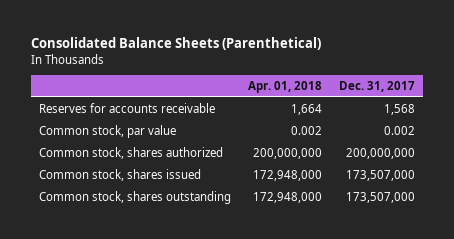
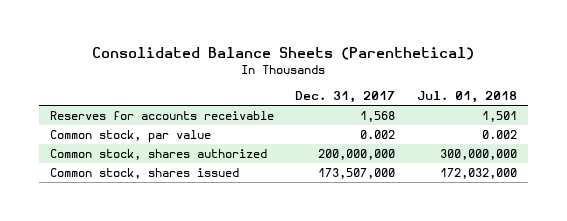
- | Apr. 01, 2018 | Dec. 31, 2017
+ | Dec. 31, 2017 | Jul. 01, 2018
- Common stock, shares outstanding | 172,948,000 | 173,507,000

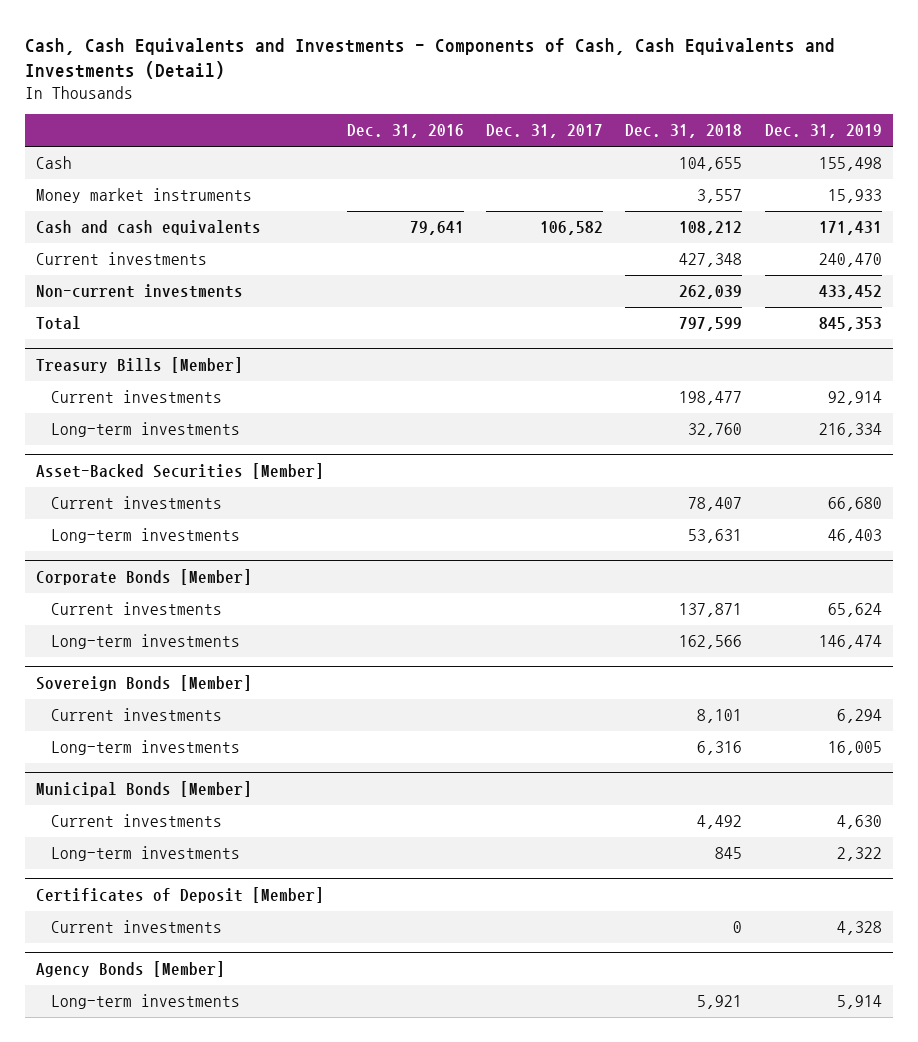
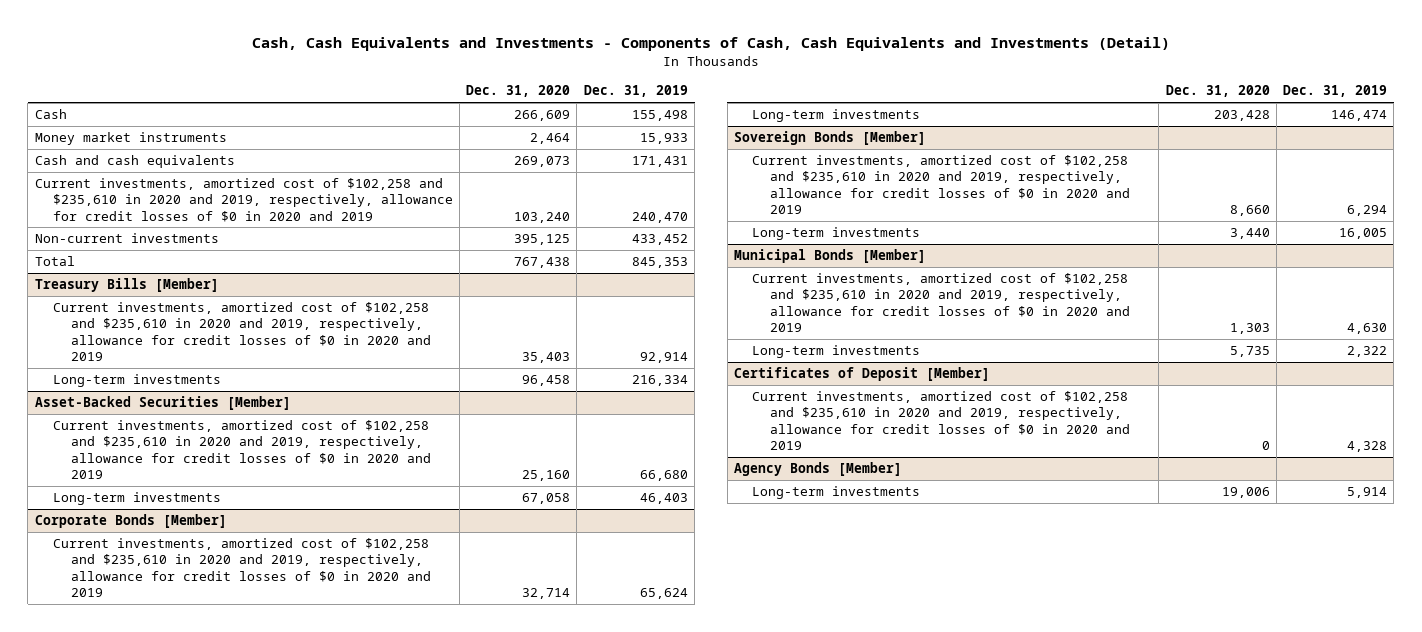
- | Dec. 31, 2016 | Dec. 31, 2017 | Dec. 31, 2018 | Dec. 31, 2019
+ | Dec. 31, 2020 | Dec. 31, 2019
- Current investments | | | 427,348 | 240,470
+ Current investments, amortized cost of $102,258 and $235,610 in 2020 and 2019, respectively, allowance for credit losses of $0 in 2020 and 2019 | 103,240 | 240,470
@ Treasury Bills [Member]
- Current investments | | | 198,477 | 92,914
+ Current investments, amortized cost of $102,258 and $235,610 in 2020 and 2019, respectively, allowance for credit losses of $0 in 2020 and 2019 | 35,403 | 92,914
@ Asset-Backed Securities [Member]
- Current investments | | | 78,407 | 66,680
+ Current investments, amortized cost of $102,258 and $235,610 in 2020 and 2019, respectively, allowance for credit losses of $0 in 2020 and 2019 | 25,160 | 66,680
@ Corporate Bonds [Member]
- Current investments | | | 137,871 | 65,624
+ Current investments, amortized cost of $102,258 and $235,610 in 2020 and 2019, respectively, allowance for credit losses of $0 in 2020 and 2019 | 32,714 | 65,624
@ Sovereign Bonds [Member]
- Current investments | | | 8,101 | 6,294
+ Current investments, amortized cost of $102,258 and $235,610 in 2020 and 2019, respectively, allowance for credit losses of $0 in 2020 and 2019 | 8,660 | 6,294
@ Municipal Bonds [Member]
- Current investments | | | 4,492 | 4,630
+ Current investments, amortized cost of $102,258 and $235,610 in 2020 and 2019, respectively, allowance for credit losses of $0 in 2020 and 2019 | 1,303 | 4,630
@ Certificates of Deposit [Member]
- Current investments | | | 0 | 4,328
+ Current investments, amortized cost of $102,258 and $235,610 in 2020 and 2019, respectively, allowance for credit losses of $0 in 2020 and 2019 | 0 | 4,328

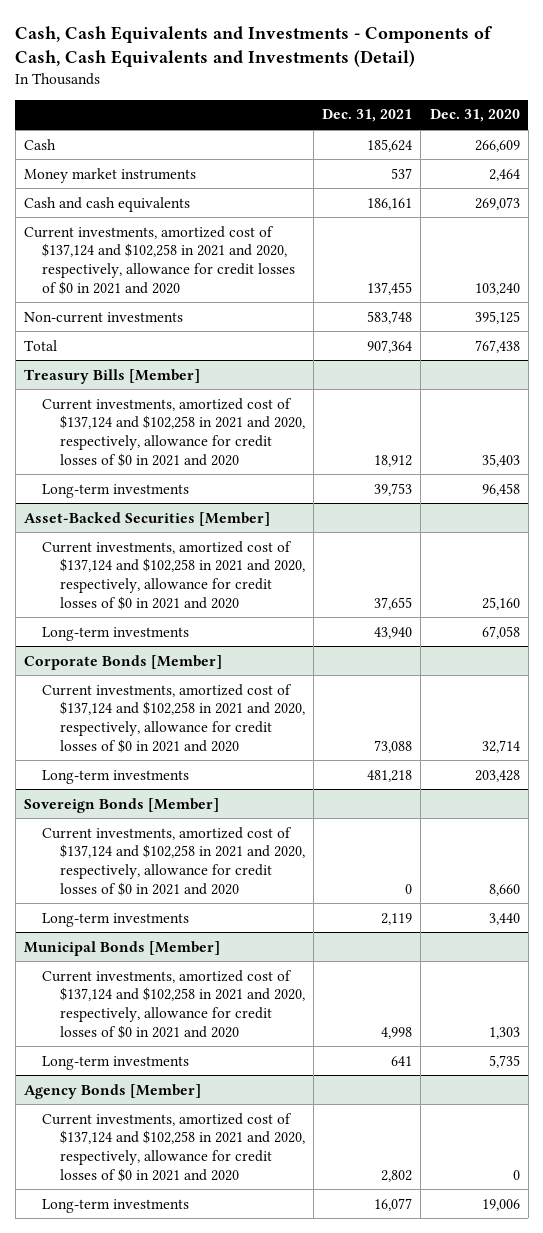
- | Dec. 31, 2020 | Dec. 31, 2019
+ | Dec. 31, 2021 | Dec. 31, 2020
- Current investments, amortized cost of $102,258 and $235,610 in 2020 and 2019, respectively, allowance for credit losses of $0 in 2020 and 2019 | 103,240 | 240,470
+ Current investments, amortized cost of $137,124 and $102,258 in 2021 and 2020, respectively, allowance for credit losses of $0 in 2021 and 2020 | 137,455 | 103,240
@ Treasury Bills [Member]
- Current investments, amortized cost of $102,258 and $235,610 in 2020 and 2019, respectively, allowance for credit losses of $0 in 2020 and 2019 | 35,403 | 92,914
+ Current investments, amortized cost of $137,124 and $102,258 in 2021 and 2020, respectively, allowance for credit losses of $0 in 2021 and 2020 | 18,912 | 35,403
@ Asset-Backed Securities [Member]
- Current investments, amortized cost of $102,258 and $235,610 in 2020 and 2019, respectively, allowance for credit losses of $0 in 2020 and 2019 | 25,160 | 66,680
+ Current investments, amortized cost of $137,124 and $102,258 in 2021 and 2020, respectively, allowance for credit losses of $0 in 2021 and 2020 | 37,655 | 25,160
@ Corporate Bonds [Member]
- Current investments, amortized cost of $102,258 and $235,610 in 2020 and 2019, respectively, allowance for credit losses of $0 in 2020 and 2019 | 32,714 | 65,624
+ Current investments, amortized cost of $137,124 and $102,258 in 2021 and 2020, respectively, allowance for credit losses of $0 in 2021 and 2020 | 73,088 | 32,714
@ Sovereign Bonds [Member]
- Current investments, amortized cost of $102,258 and $235,610 in 2020 and 2019, respectively, allowance for credit losses of $0 in 2020 and 2019 | 8,660 | 6,294
+ Current investments, amortized cost of $137,124 and $102,258 in 2021 and 2020, respectively, allowance for credit losses of $0 in 2021 and 2020 | 0 | 8,660
@ Municipal Bonds [Member]
- Current investments, amortized cost of $102,258 and $235,610 in 2020 and 2019, respectively, allowance for credit losses of $0 in 2020 and 2019 | 1,303 | 4,630
+ Current investments, amortized cost of $137,124 and $102,258 in 2021 and 2020, respectively, allowance for credit losses of $0 in 2021 and 2020 | 4,998 | 1,303
- Certificates of Deposit [Member]
- Current investments, amortized cost of $102,258 and $235,610 in 2020 and 2019, respectively, allowance for credit losses of $0 in 2020 and 2019 | 0 | 4,328
@ Agency Bonds [Member]
+ Current investments, amortized cost of $137,124 and $102,258 in 2021 and 2020, respectively, allowance for credit losses of $0 in 2021 and 2020 | 2,802 | 0

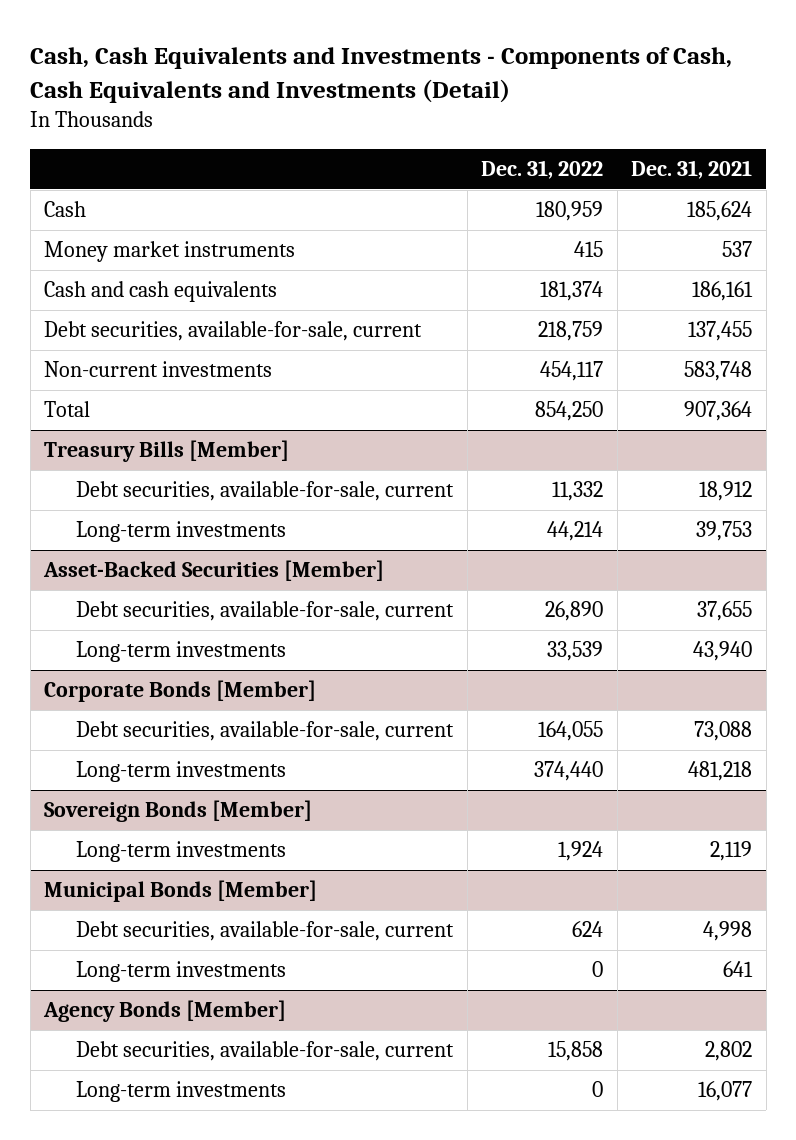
- | Dec. 31, 2021 | Dec. 31, 2020
+ | Dec. 31, 2022 | Dec. 31, 2021
- Current investments, amortized cost of $137,124 and $102,258 in 2021 and 2020, respectively, allowance for credit losses of $0 in 2021 and 2020 | 137,455 | 103,240
+ Debt securities, available-for-sale, current | 218,759 | 137,455
@ Treasury Bills [Member]
- Current investments, amortized cost of $137,124 and $102,258 in 2021 and 2020, respectively, allowance for credit losses of $0 in 2021 and 2020 | 18,912 | 35,403
+ Debt securities, available-for-sale, current | 11,332 | 18,912
@ Asset-Backed Securities [Member]
- Current investments, amortized cost of $137,124 and $102,258 in 2021 and 2020, respectively, allowance for credit losses of $0 in 2021 and 2020 | 37,655 | 25,160
+ Debt securities, available-for-sale, current | 26,890 | 37,655
@ Corporate Bonds [Member]
- Current investments, amortized cost of $137,124 and $102,258 in 2021 and 2020, respectively, allowance for credit losses of $0 in 2021 and 2020 | 73,088 | 32,714
+ Debt securities, available-for-sale, current | 164,055 | 73,088
@ Sovereign Bonds [Member]
- Current investments, amortized cost of $137,124 and $102,258 in 2021 and 2020, respectively, allowance for credit losses of $0 in 2021 and 2020 | 0 | 8,660
@ Municipal Bonds [Member]
- Current investments, amortized cost of $137,124 and $102,258 in 2021 and 2020, respectively, allowance for credit losses of $0 in 2021 and 2020 | 4,998 | 1,303
+ Debt securities, available-for-sale, current | 624 | 4,998
@ Agency Bonds [Member]
- Current investments, amortized cost of $137,124 and $102,258 in 2021 and 2020, respectively, allowance for credit losses of $0 in 2021 and 2020 | 2,802 | 0
+ Debt securities, available-for-sale, current | 15,858 | 2,802

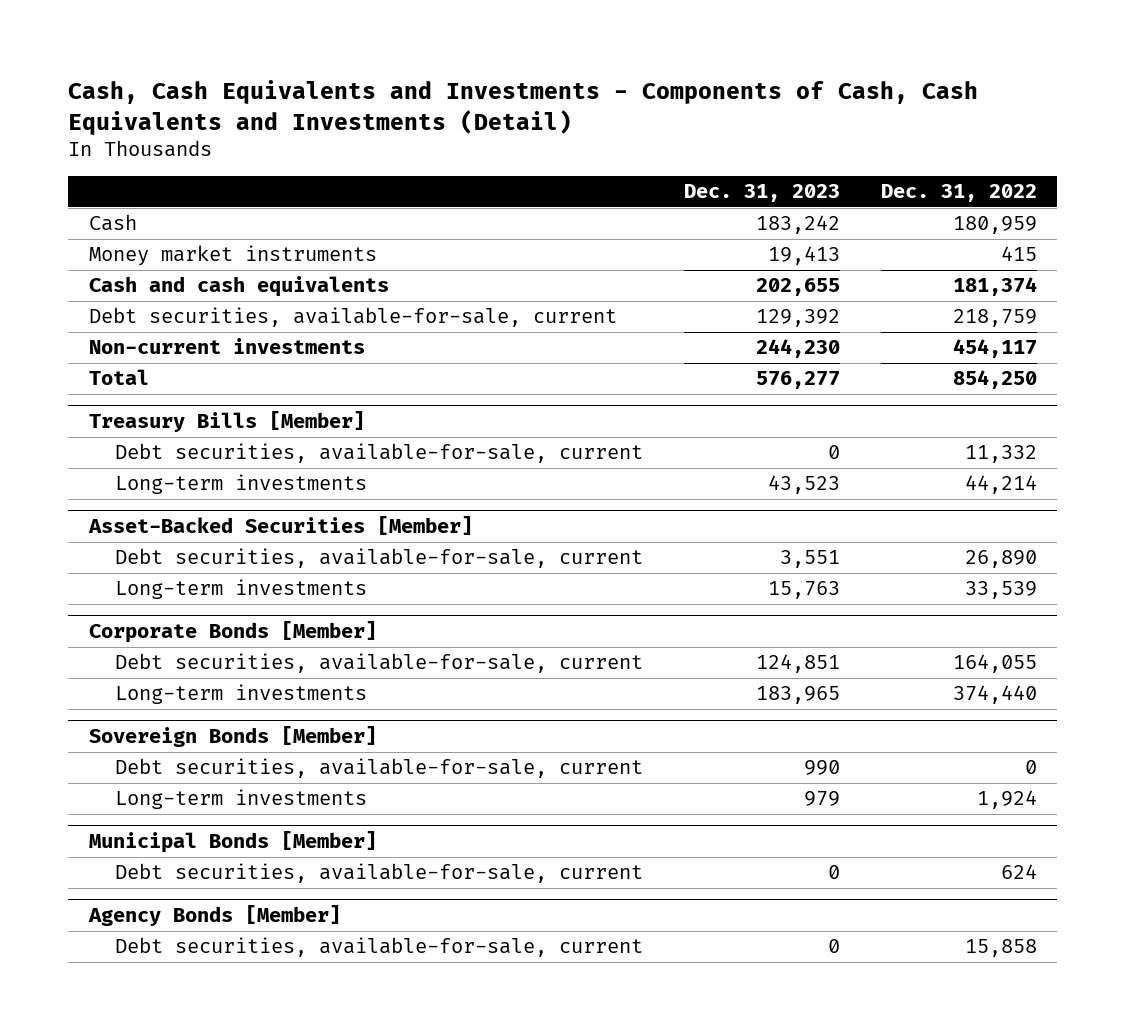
- | Dec. 31, 2022 | Dec. 31, 2021
+ | Dec. 31, 2023 | Dec. 31, 2022
@ Sovereign Bonds [Member]
+ Debt securities, available-for-sale, current | 990 | 0
@ Municipal Bonds [Member]
- Long-term investments | 0 | 641
@ Agency Bonds [Member]
- Long-term investments | 0 | 16,077

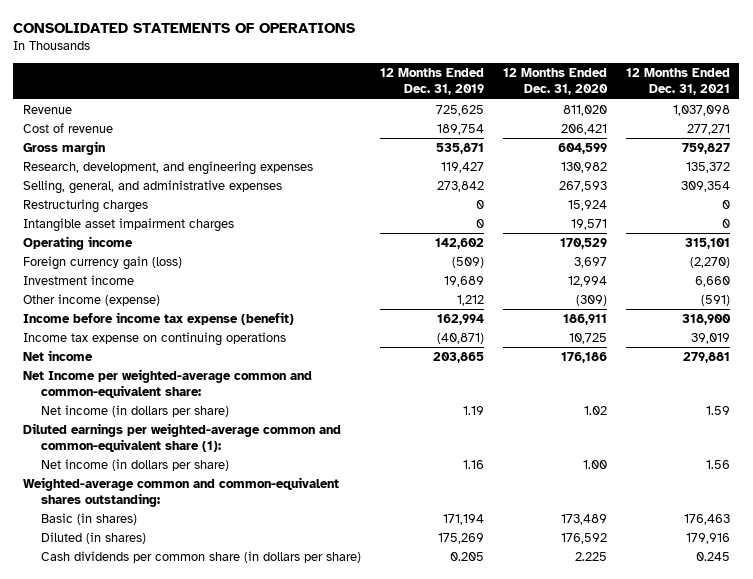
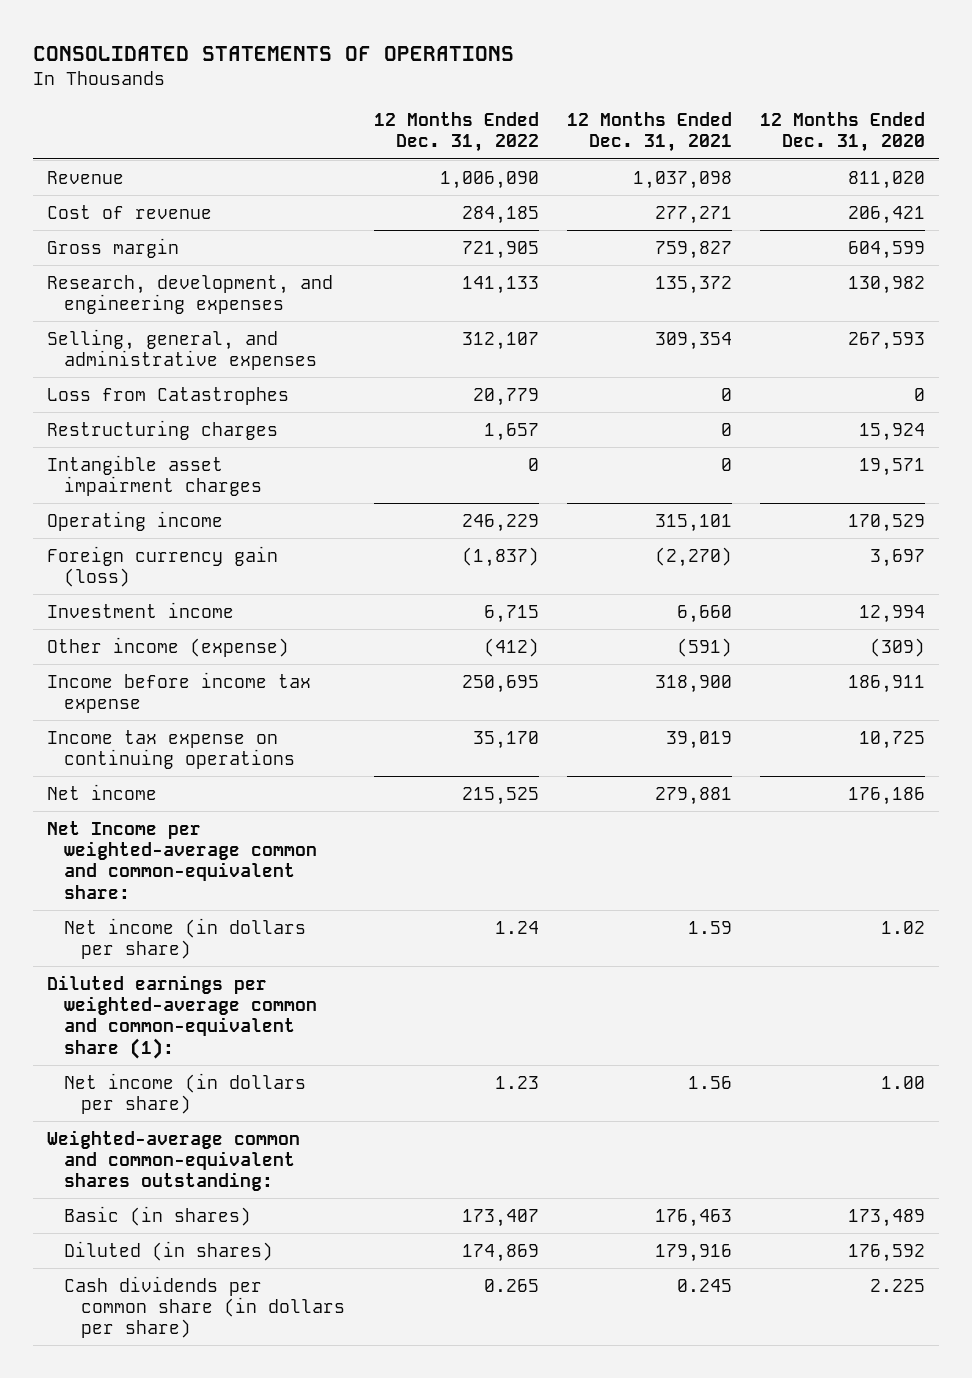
- | 12 Months Ended Dec. 31, 2019 | 12 Months Ended Dec. 31, 2020 | 12 Months Ended Dec. 31, 2021
+ | 12 Months Ended Dec. 31, 2022 | 12 Months Ended Dec. 31, 2021 | 12 Months Ended Dec. 31, 2020
+ Loss from Catastrophes | 20,779 | 0 | 0
- Income before income tax expense (benefit) | 162,994 | 186,911 | 318,900
+ Income before income tax expense | 250,695 | 318,900 | 186,911

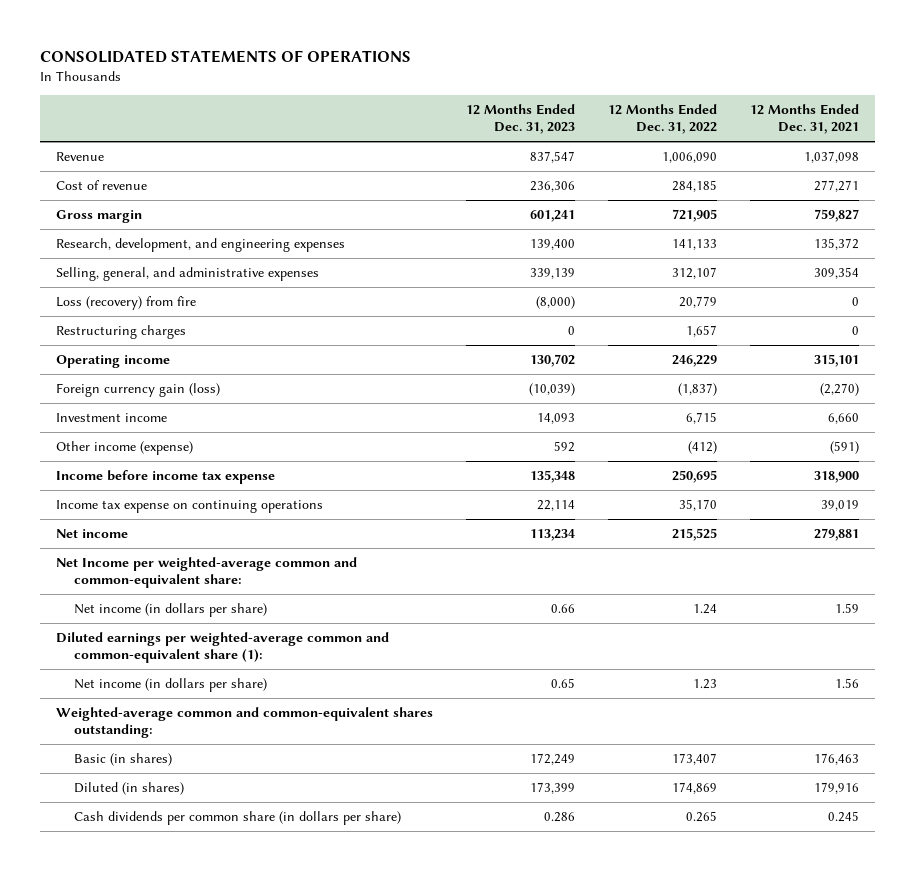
- | 12 Months Ended Dec. 31, 2022 | 12 Months Ended Dec. 31, 2021 | 12 Months Ended Dec. 31, 2020
+ | 12 Months Ended Dec. 31, 2023 | 12 Months Ended Dec. 31, 2022 | 12 Months Ended Dec. 31, 2021
- Loss from Catastrophes | 20,779 | 0 | 0
+ Loss (recovery) from fire | (8,000) | 20,779 | 0
- Intangible asset impairment charges | 0 | 0 | 19,571

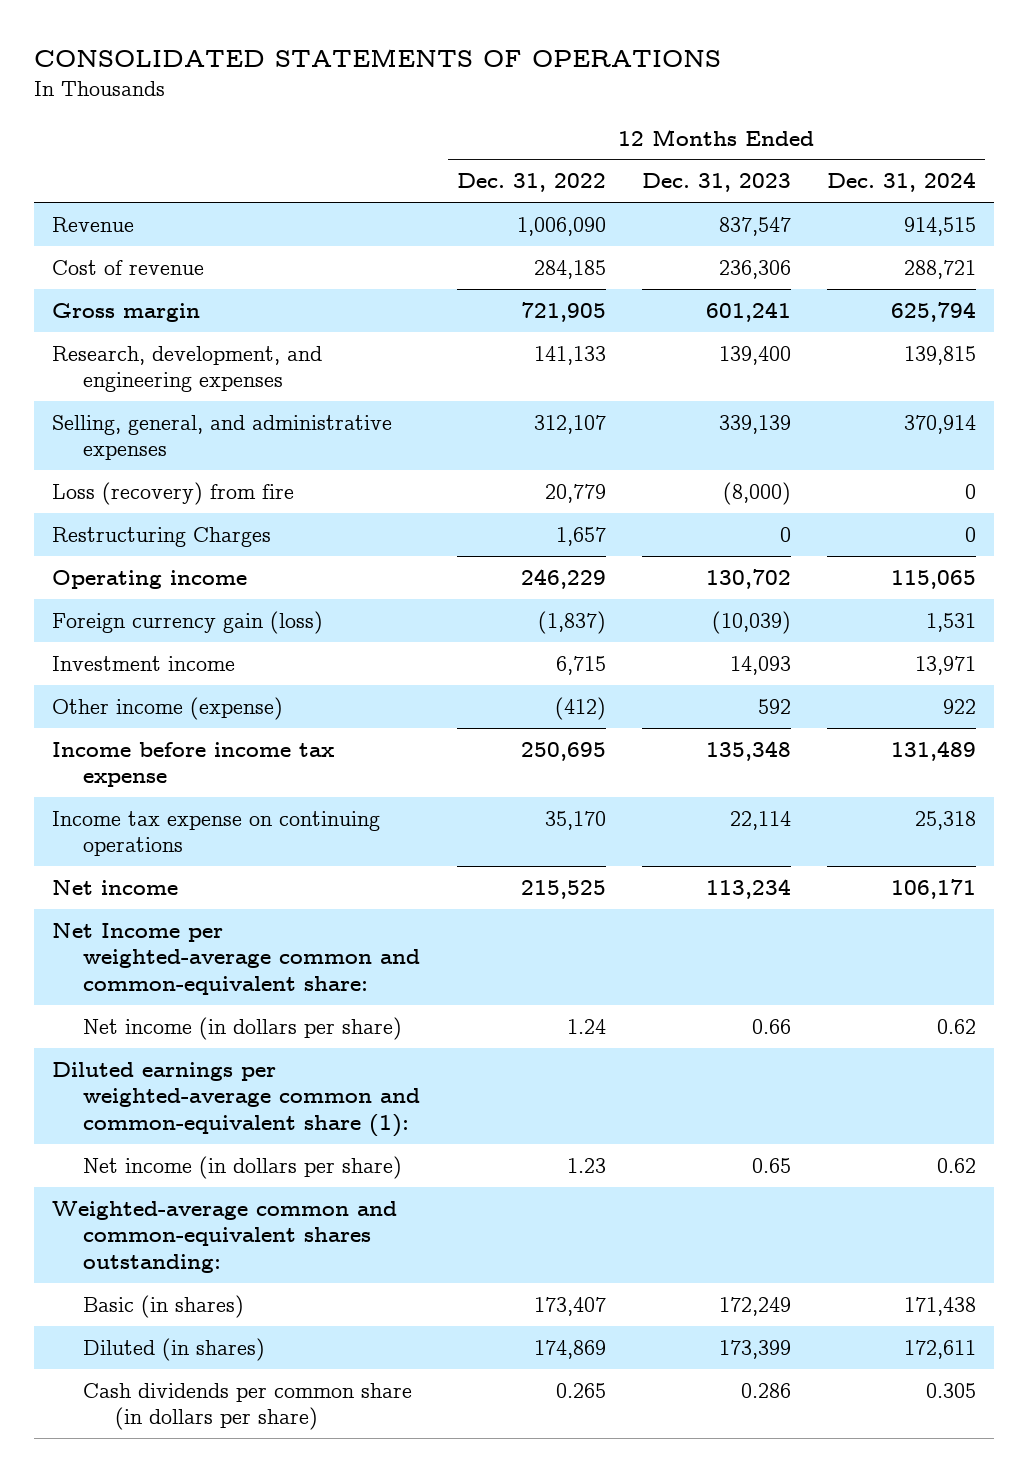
- | 12 Months Ended Dec. 31, 2023 | 12 Months Ended Dec. 31, 2022 | 12 Months Ended Dec. 31, 2021
+ | 12 Months Ended Dec. 31, 2022 | 12 Months Ended Dec. 31, 2023 | 12 Months Ended Dec. 31, 2024
- Restructuring charges | 0 | 1,657 | 0
+ Restructuring Charges | 1,657 | 0 | 0

